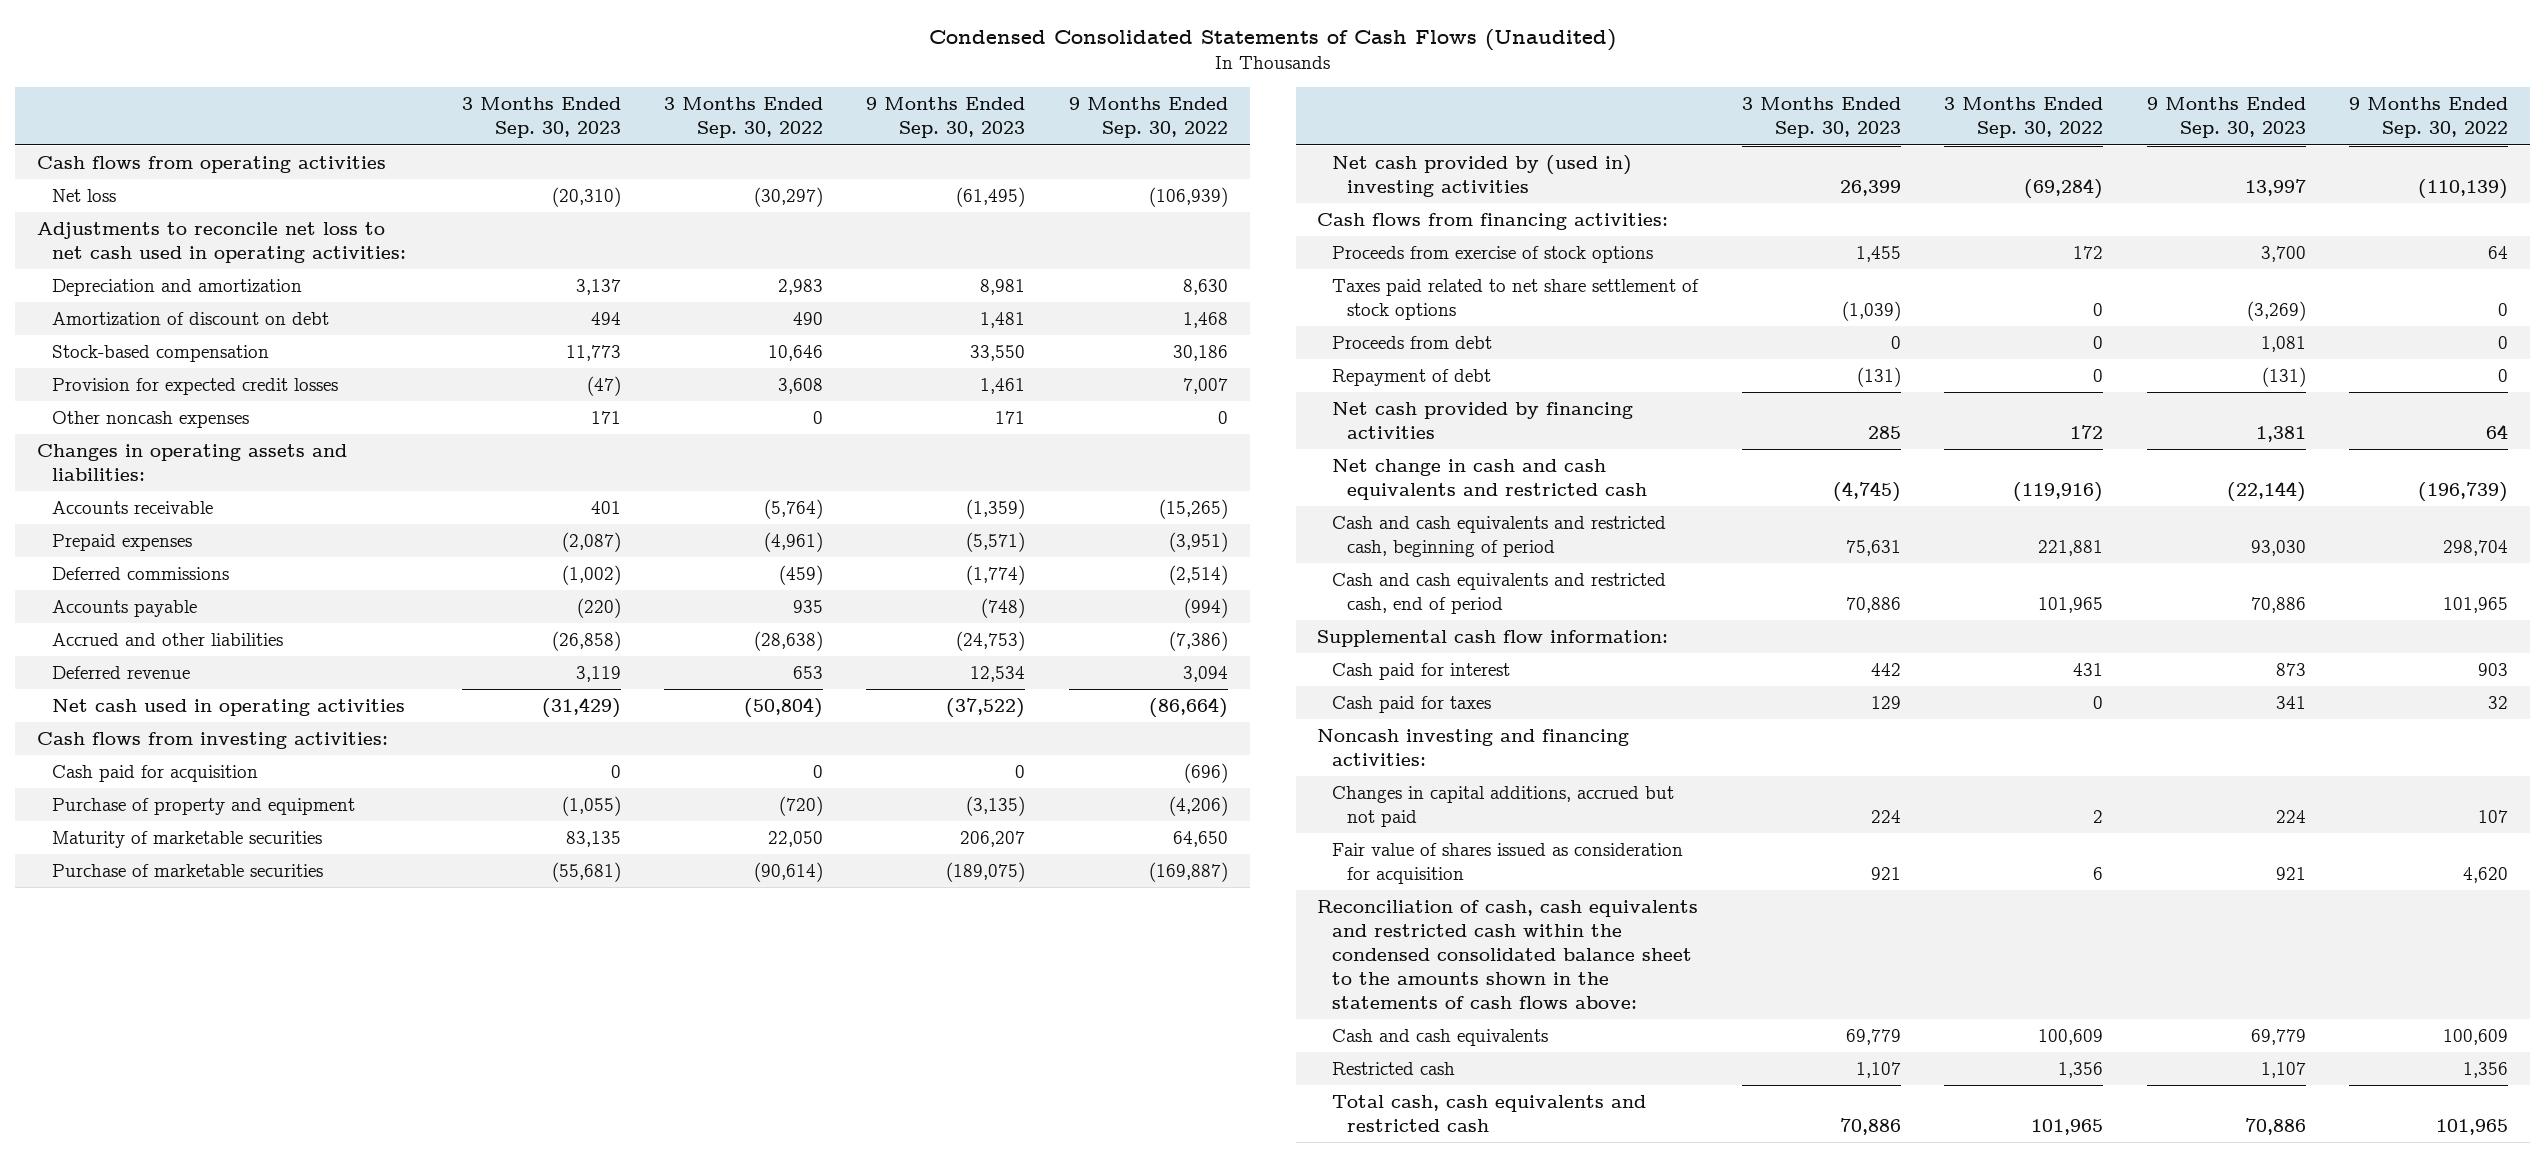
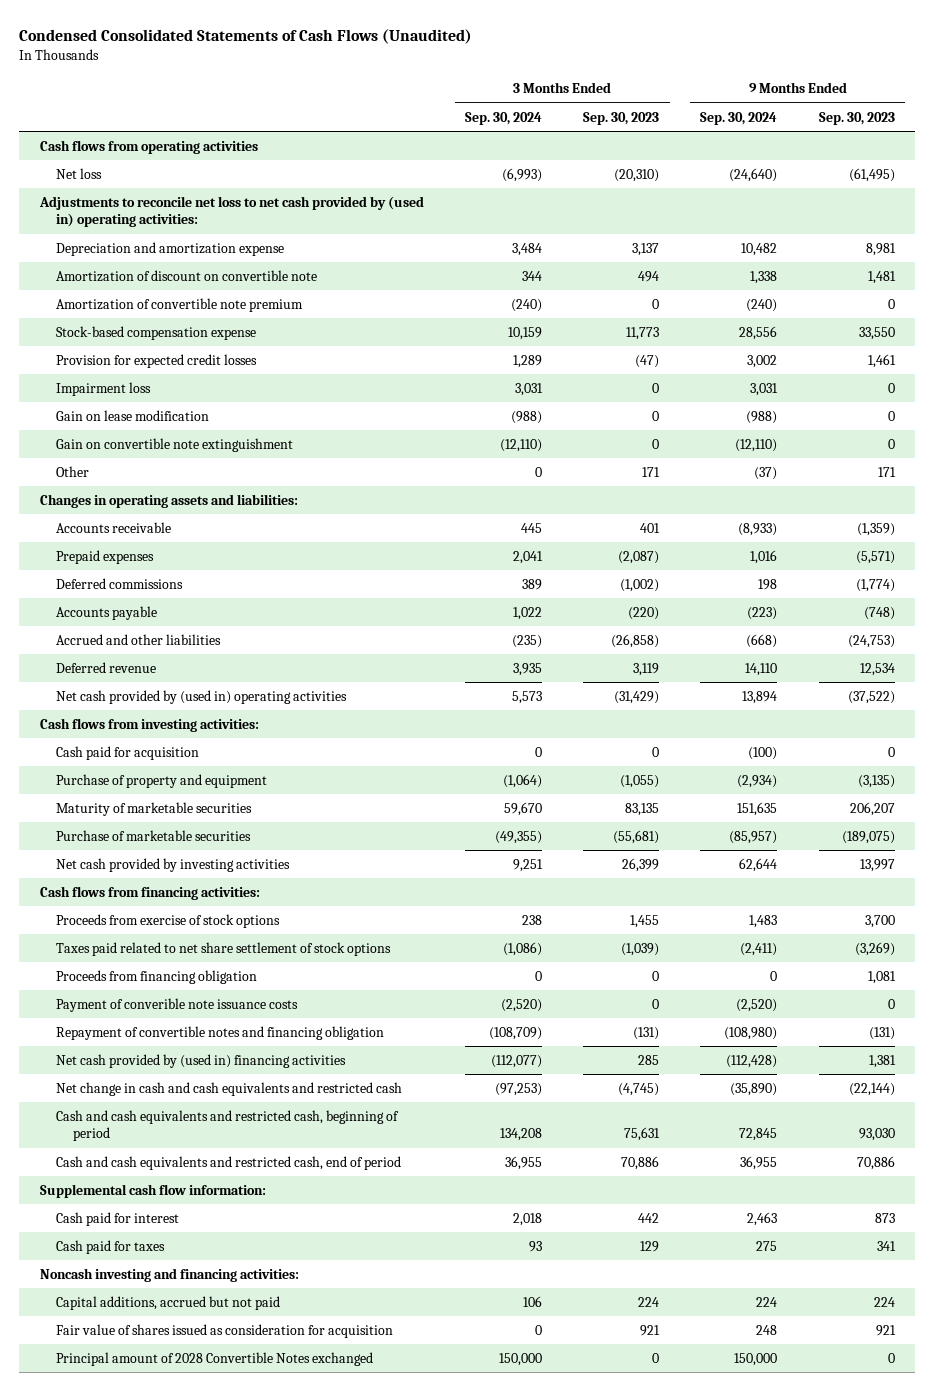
- | 3 Months Ended Sep. 30, 2023 | 3 Months Ended Sep. 30, 2022 | 9 Months Ended Sep. 30, 2023 | 9 Months Ended Sep. 30, 2022
+ | 3 Months Ended Sep. 30, 2024 | 3 Months Ended Sep. 30, 2023 | 9 Months Ended Sep. 30, 2024 | 9 Months Ended Sep. 30, 2023
- Adjustments to reconcile net loss to net cash used in operating activities:
- Depreciation and amortization | 3,137 | 2,983 | 8,981 | 8,630
- Amortization of discount on debt | 494 | 490 | 1,481 | 1,468
- Stock-based compensation | 11,773 | 10,646 | 33,550 | 30,186
+ Adjustments to reconcile net loss to net cash provided by (used in) operating activities:
+ Depreciation and amortization expense | 3,484 | 3,137 | 10,482 | 8,981
+ Amortization of discount on convertible note | 344 | 494 | 1,338 | 1,481
+ Amortization of convertible note premium | (240) | 0 | (240) | 0
+ Stock-based compensation expense | 10,159 | 11,773 | 28,556 | 33,550
- Other noncash expenses | 171 | 0 | 171 | 0
+ Impairment loss | 3,031 | 0 | 3,031 | 0
+ Gain on lease modification | (988) | 0 | (988) | 0
+ Gain on convertible note extinguishment | (12,110) | 0 | (12,110) | 0
+ Other | 0 | 171 | (37) | 171
- Net cash used in operating activities | (31,429) | (50,804) | (37,522) | (86,664)
+ Net cash provided by (used in) operating activities | 5,573 | (31,429) | 13,894 | (37,522)
- Net cash provided by (used in) investing activities | 26,399 | (69,284) | 13,997 | (110,139)
+ Net cash provided by investing activities | 9,251 | 26,399 | 62,644 | 13,997
- Proceeds from debt | 0 | 0 | 1,081 | 0
- Repayment of debt | (131) | 0 | (131) | 0
- Net cash provided by financing activities | 285 | 172 | 1,381 | 64
+ Proceeds from financing obligation | 0 | 0 | 0 | 1,081
+ Payment of converible note issuance costs | (2,520) | 0 | (2,520) | 0
+ Repayment of convertible notes and financing obligation | (108,709) | (131) | (108,980) | (131)
+ Net cash provided by (used in) financing activities | (112,077) | 285 | (112,428) | 1,381
- Changes in capital additions, accrued but not paid | 224 | 2 | 224 | 107
+ Capital additions, accrued but not paid | 106 | 224 | 224 | 224
- Reconciliation of cash, cash equivalents and restricted cash within the condensed consolidated balance sheet to the amounts shown in the statements of cash flows above:
- Cash and cash equivalents | 69,779 | 100,609 | 69,779 | 100,609
- Restricted cash | 1,107 | 1,356 | 1,107 | 1,356
- Total cash, cash equivalents and restricted cash | 70,886 | 101,965 | 70,886 | 101,965
+ Principal amount of 2028 Convertible Notes exchanged | 150,000 | 0 | 150,000 | 0

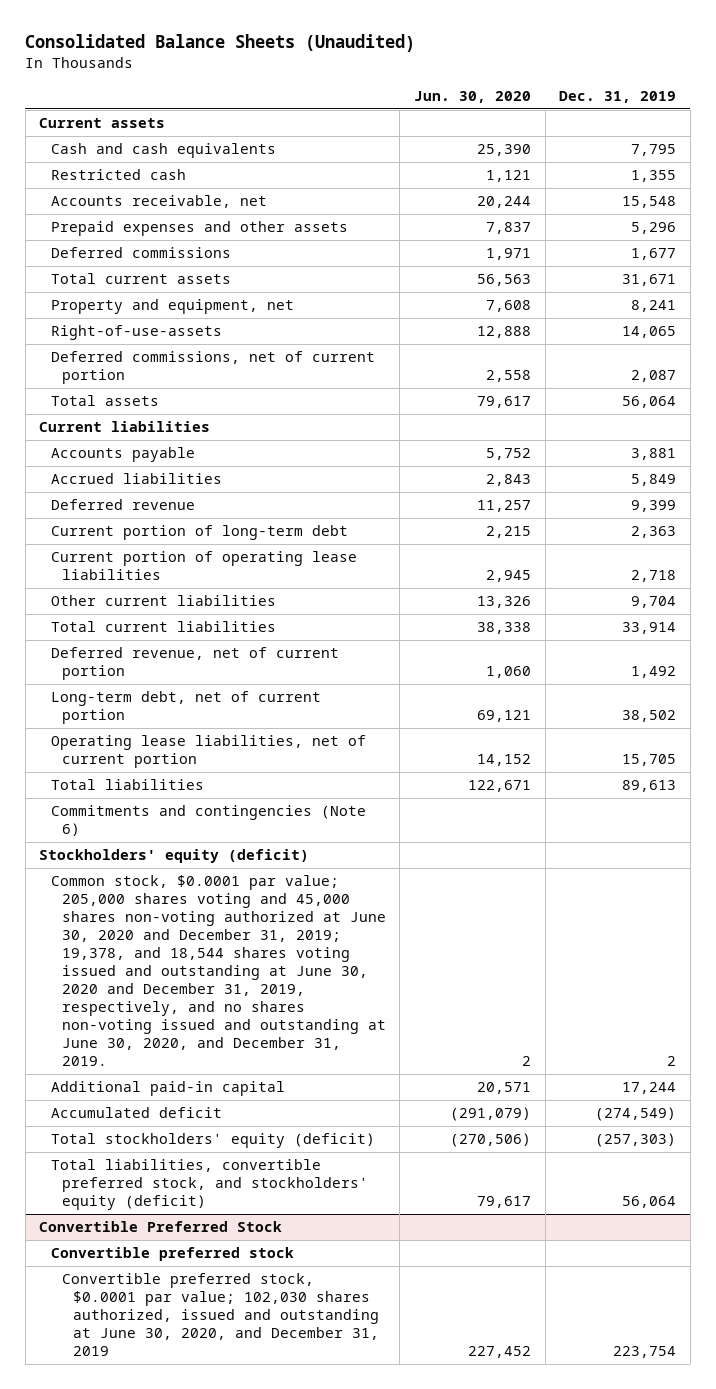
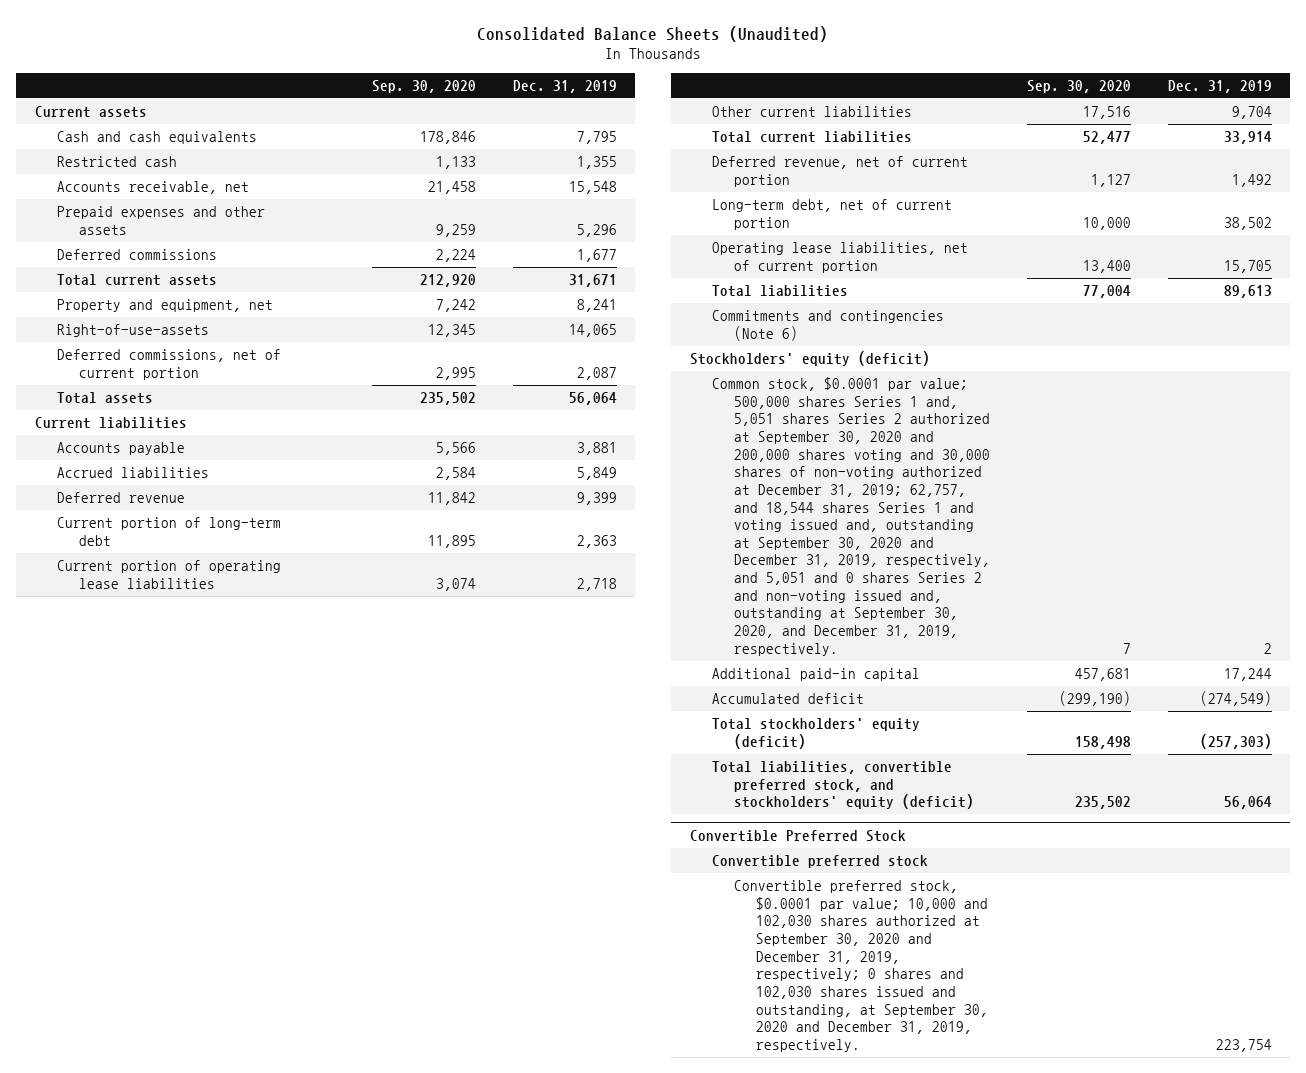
- | Jun. 30, 2020 | Dec. 31, 2019
+ | Sep. 30, 2020 | Dec. 31, 2019
- Common stock, $0.0001 par value; 205,000 shares voting and 45,000 shares non-voting authorized at June 30, 2020 and December 31, 2019; 19,378, and 18,544 shares voting issued and outstanding at June 30, 2020 and December 31, 2019, respectively, and no shares non-voting issued and outstanding at June 30, 2020, and December 31, 2019. | 2 | 2
+ Common stock, $0.0001 par value; 500,000 shares Series 1 and, 5,051 shares Series 2 authorized at September 30, 2020 and 200,000 shares voting and 30,000 shares of non-voting authorized at December 31, 2019; 62,757, and 18,544 shares Series 1 and voting issued and, outstanding at September 30, 2020 and December 31, 2019, respectively, and 5,051 and 0 shares Series 2 and non-voting issued and, outstanding at September 30, 2020, and December 31, 2019, respectively. | 7 | 2
@ Convertible Preferred Stock
- Convertible preferred stock, $0.0001 par value; 102,030 shares authorized, issued and outstanding at June 30, 2020, and December 31, 2019 | 227,452 | 223,754
+ Convertible preferred stock, $0.0001 par value; 10,000 and 102,030 shares authorized at September 30, 2020 and December 31, 2019, respectively; 0 shares and 102,030 shares issued and outstanding, at September 30, 2020 and December 31, 2019, respectively. | | 223,754

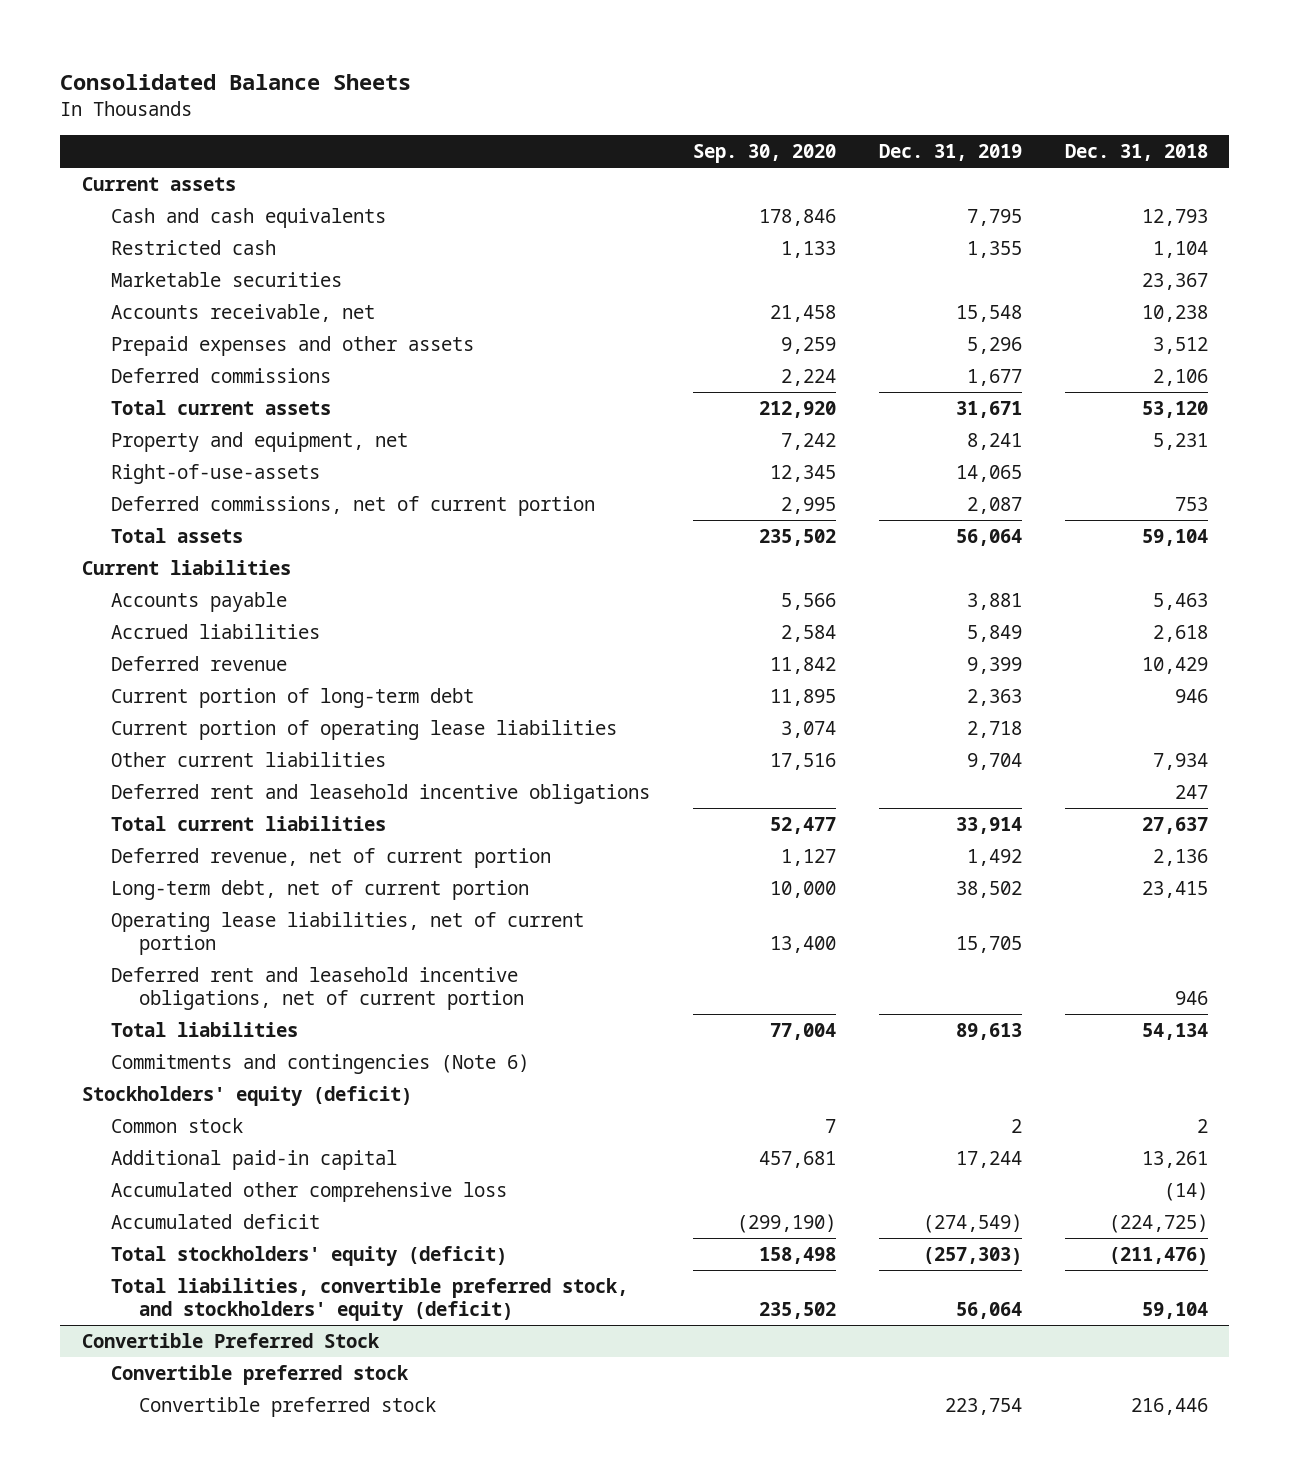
- Consolidated Balance Sheets (Unaudited)
+ Consolidated Balance Sheets
- | Sep. 30, 2020 | Dec. 31, 2019
+ | Sep. 30, 2020 | Dec. 31, 2019 | Dec. 31, 2018
+ Marketable securities | | | 23,367
+ Deferred rent and leasehold incentive obligations | | | 247
+ Deferred rent and leasehold incentive obligations, net of current portion | | | 946
- Common stock, $0.0001 par value; 500,000 shares Series 1 and, 5,051 shares Series 2 authorized at September 30, 2020 and 200,000 shares voting and 30,000 shares of non-voting authorized at December 31, 2019; 62,757, and 18,544 shares Series 1 and voting issued and, outstanding at September 30, 2020 and December 31, 2019, respectively, and 5,051 and 0 shares Series 2 and non-voting issued and, outstanding at September 30, 2020, and December 31, 2019, respectively. | 7 | 2
+ Common stock | 7 | 2 | 2
+ Accumulated other comprehensive loss | | | (14)
@ Convertible Preferred Stock
- Convertible preferred stock, $0.0001 par value; 10,000 and 102,030 shares authorized at September 30, 2020 and December 31, 2019, respectively; 0 shares and 102,030 shares issued and outstanding, at September 30, 2020 and December 31, 2019, respectively. | | 223,754
+ Convertible preferred stock | | 223,754 | 216,446

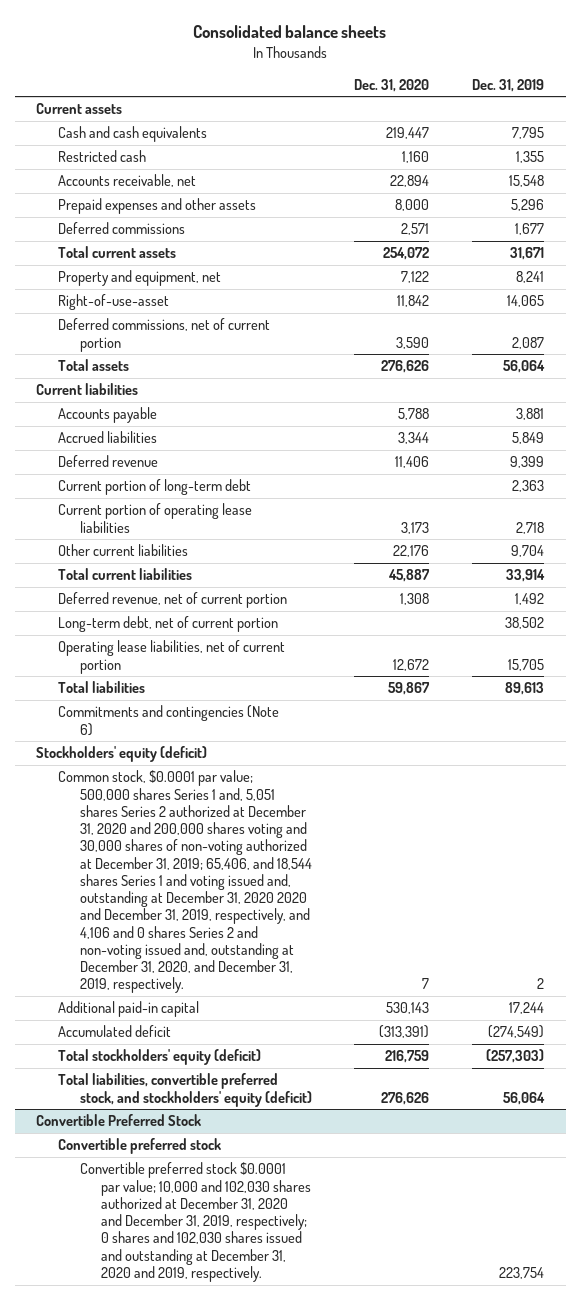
- Consolidated Balance Sheets
+ Consolidated balance sheets
- | Sep. 30, 2020 | Dec. 31, 2019 | Dec. 31, 2018
+ | Dec. 31, 2020 | Dec. 31, 2019
- Marketable securities | | | 23,367
- Right-of-use-assets | 12,345 | 14,065 |
+ Right-of-use-asset | 11,842 | 14,065
- Deferred rent and leasehold incentive obligations | | | 247
- Deferred rent and leasehold incentive obligations, net of current portion | | | 946
- Common stock | 7 | 2 | 2
+ Common stock, $0.0001 par value; 500,000 shares Series 1 and, 5,051 shares Series 2 authorized at December 31, 2020 and 200,000 shares voting and 30,000 shares of non-voting authorized at December 31, 2019; 65,406, and 18,544 shares Series 1 and voting issued and, outstanding at December 31, 2020 2020 and December 31, 2019, respectively, and 4,106 and 0 shares Series 2 and non-voting issued and, outstanding at December 31, 2020, and December 31, 2019, respectively. | 7 | 2
- Accumulated other comprehensive loss | | | (14)
@ Convertible Preferred Stock
- Convertible preferred stock | | 223,754 | 216,446
+ Convertible preferred stock $0.0001 par value; 10,000 and 102,030 shares authorized at December 31, 2020 and December 31, 2019, respectively; 0 shares and 102,030 shares issued and outstanding at December 31, 2020 and 2019, respectively. | | 223,754

